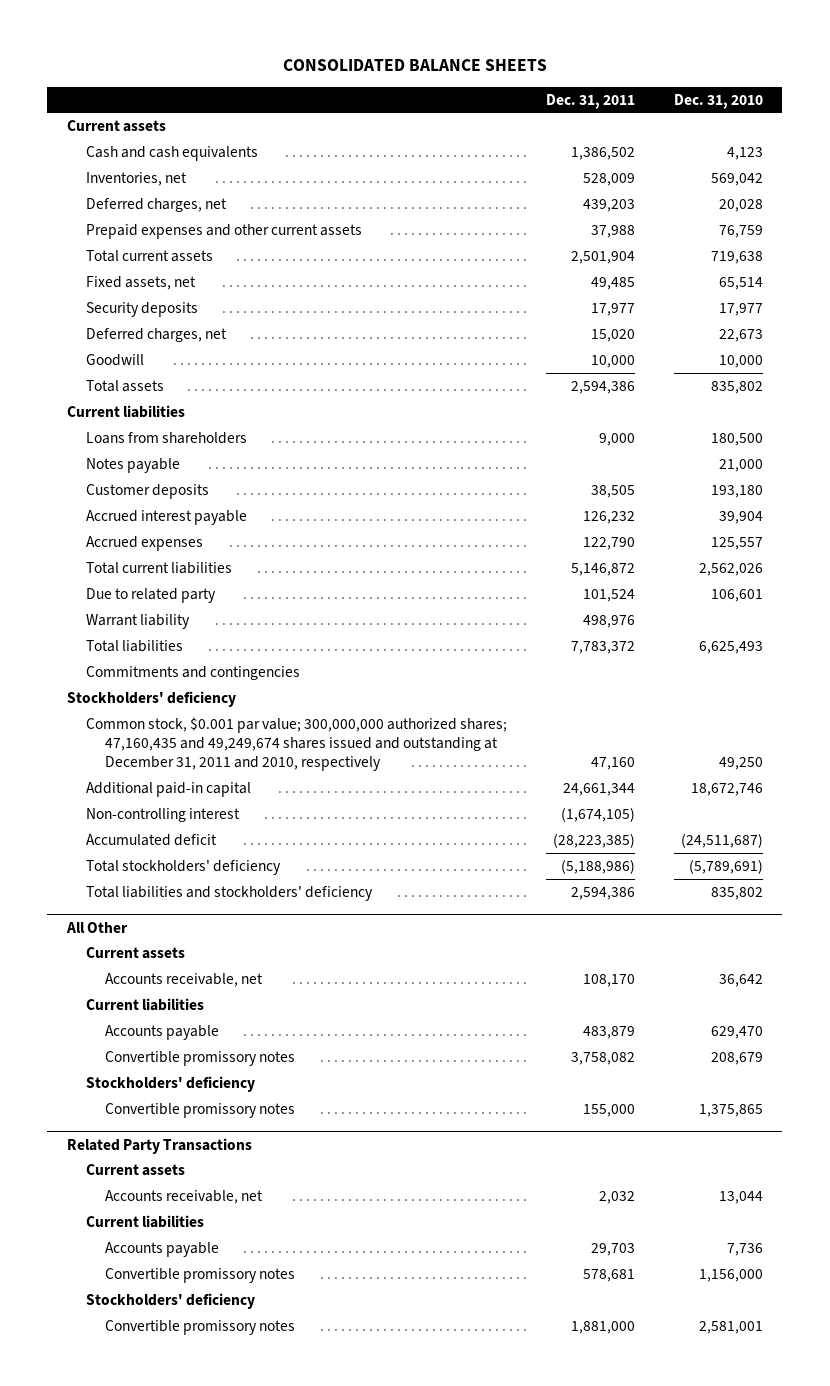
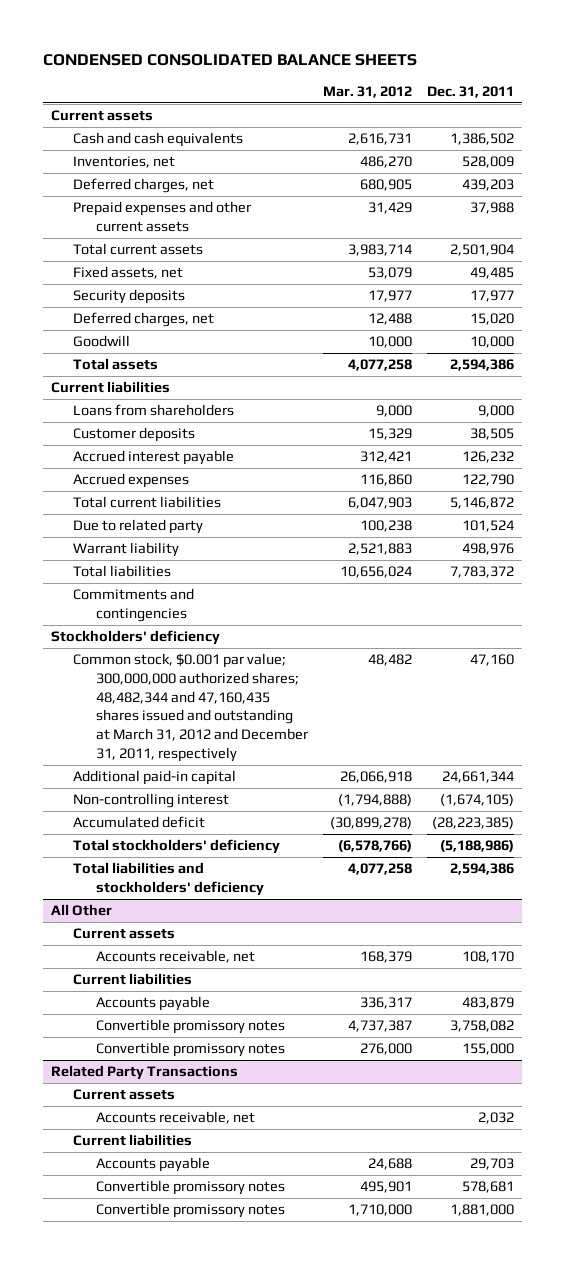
- CONSOLIDATED BALANCE SHEETS
+ CONDENSED CONSOLIDATED BALANCE SHEETS
- | Dec. 31, 2011 | Dec. 31, 2010
+ | Mar. 31, 2012 | Dec. 31, 2011
- Notes payable | | 21,000
- Common stock, $0.001 par value; 300,000,000 authorized shares; 47,160,435 and 49,249,674 shares issued and outstanding at December 31, 2011 and 2010, respectively | 47,160 | 49,250
+ Common stock, $0.001 par value; 300,000,000 authorized shares; 48,482,344 and 47,160,435 shares issued and outstanding at March 31, 2012 and December 31, 2011, respectively | 48,482 | 47,160
@ All Other
- Stockholders' deficiency
@ Related Party Transactions
- Stockholders' deficiency

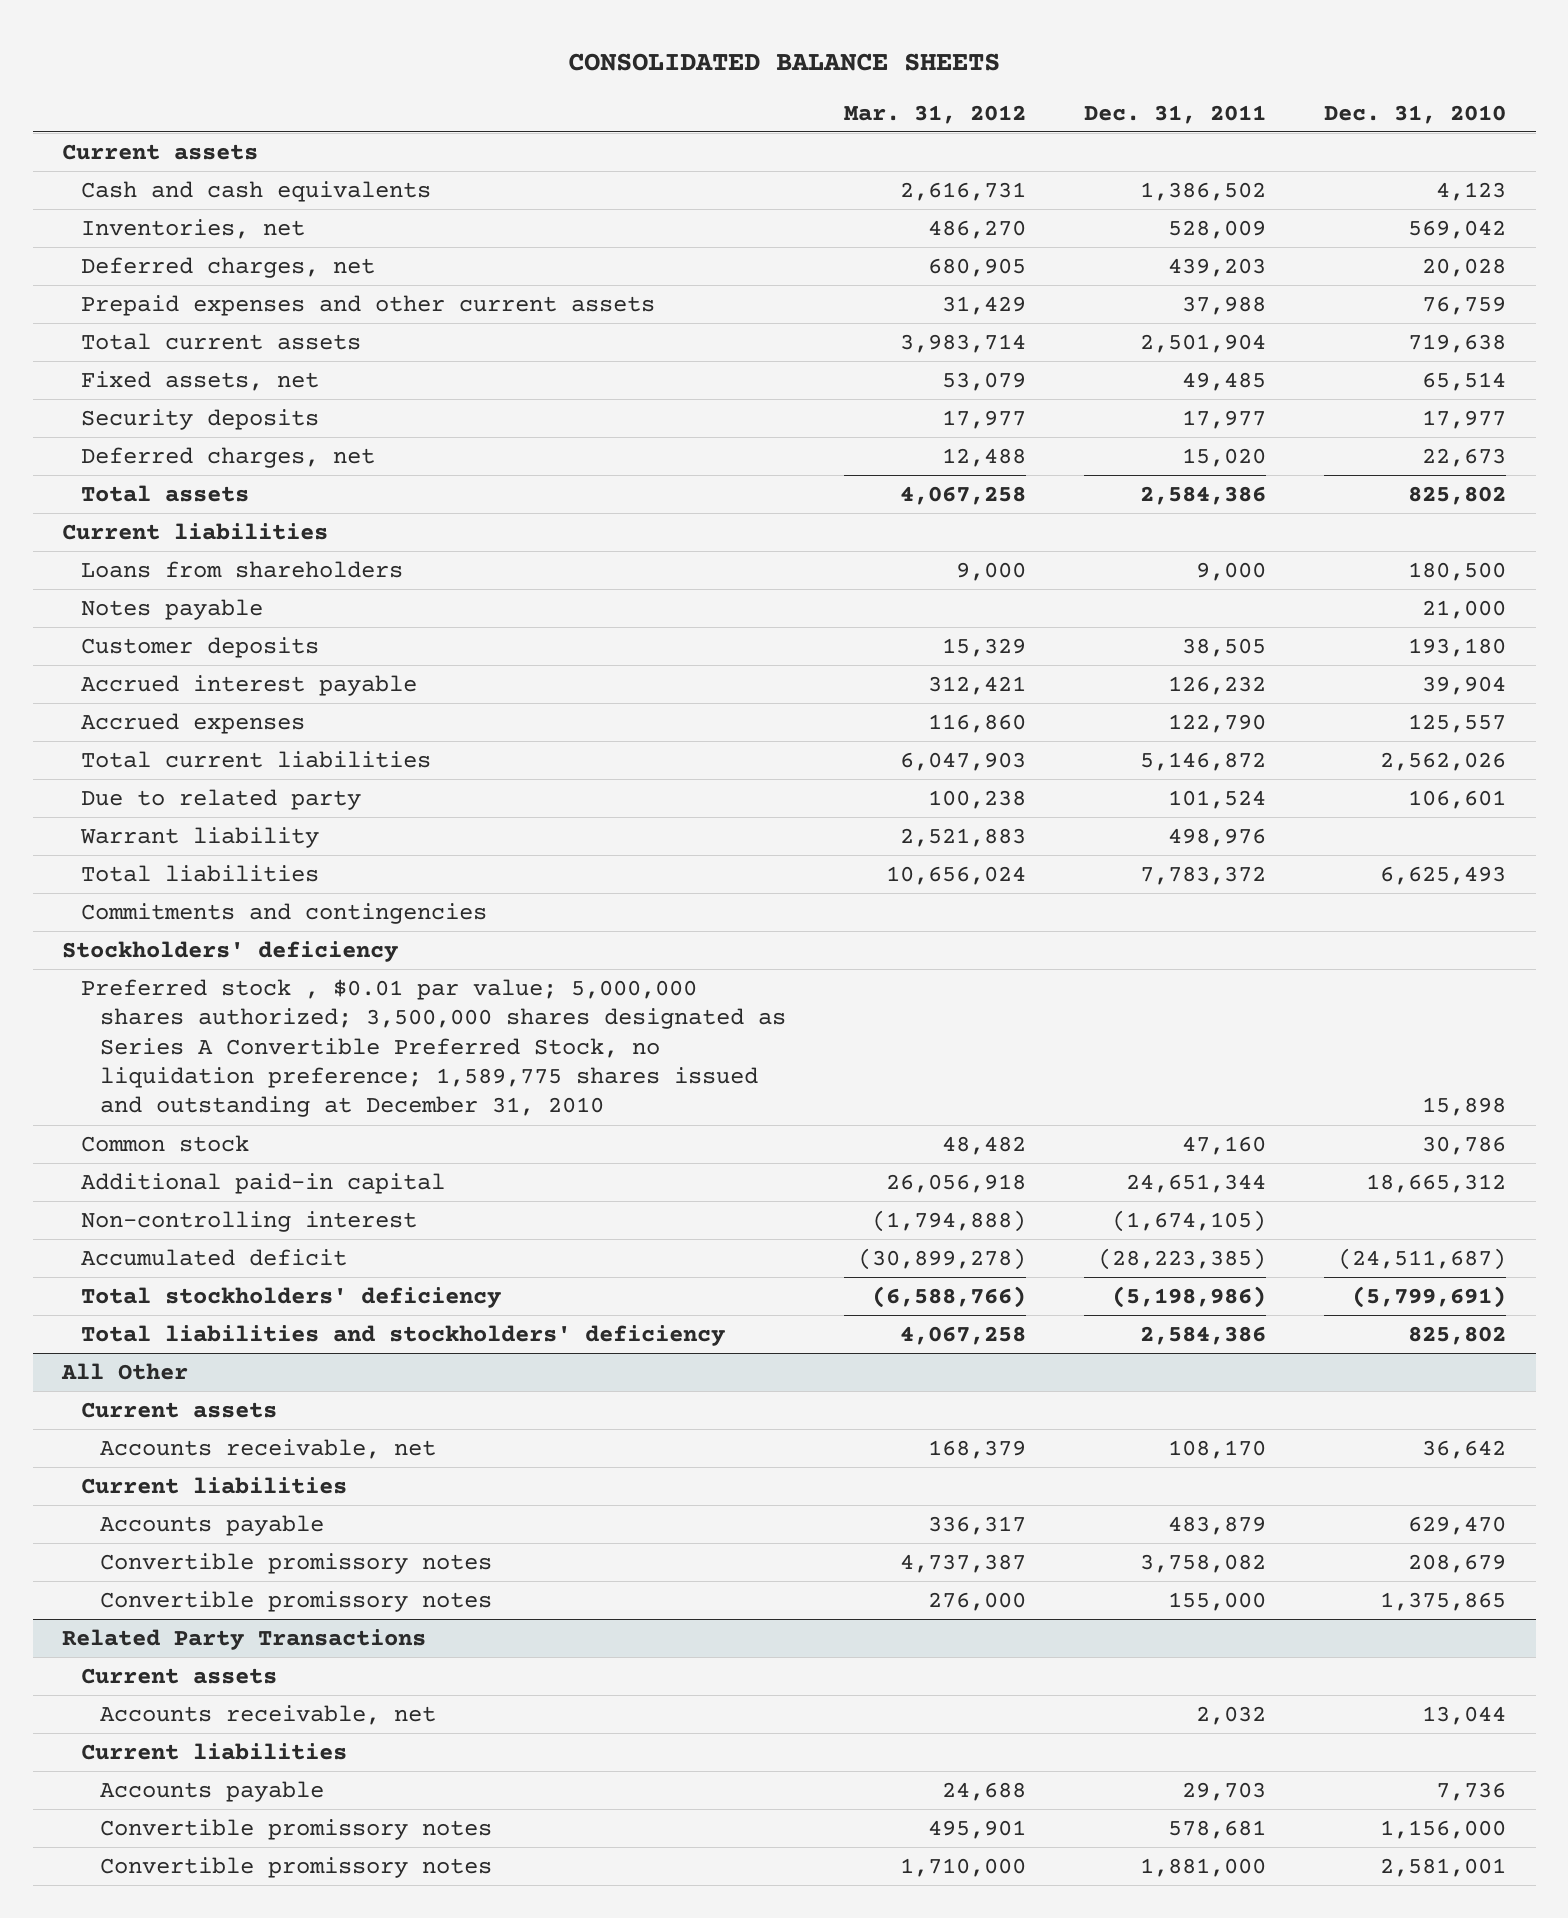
- CONDENSED CONSOLIDATED BALANCE SHEETS
+ CONSOLIDATED BALANCE SHEETS
- | Mar. 31, 2012 | Dec. 31, 2011
+ | Mar. 31, 2012 | Dec. 31, 2011 | Dec. 31, 2010
- Goodwill | 10,000 | 10,000
- Total assets | 4,077,258 | 2,594,386
+ Total assets | 4,067,258 | 2,584,386 | 825,802
+ Notes payable | | | 21,000
- Common stock, $0.001 par value; 300,000,000 authorized shares; 48,482,344 and 47,160,435 shares issued and outstanding at March 31, 2012 and December 31, 2011, respectively | 48,482 | 47,160
- Additional paid-in capital | 26,066,918 | 24,661,344
+ Preferred stock , $0.01 par value; 5,000,000 shares authorized; 3,500,000 shares designated as Series A Convertible Preferred Stock, no liquidation preference; 1,589,775 shares issued and outstanding at December 31, 2010 | | | 15,898
+ Common stock | 48,482 | 47,160 | 30,786
+ Additional paid-in capital | 26,056,918 | 24,651,344 | 18,665,312
- Total stockholders' deficiency | (6,578,766) | (5,188,986)
- Total liabilities and stockholders' deficiency | 4,077,258 | 2,594,386
+ Total stockholders' deficiency | (6,588,766) | (5,198,986) | (5,799,691)
+ Total liabilities and stockholders' deficiency | 4,067,258 | 2,584,386 | 825,802

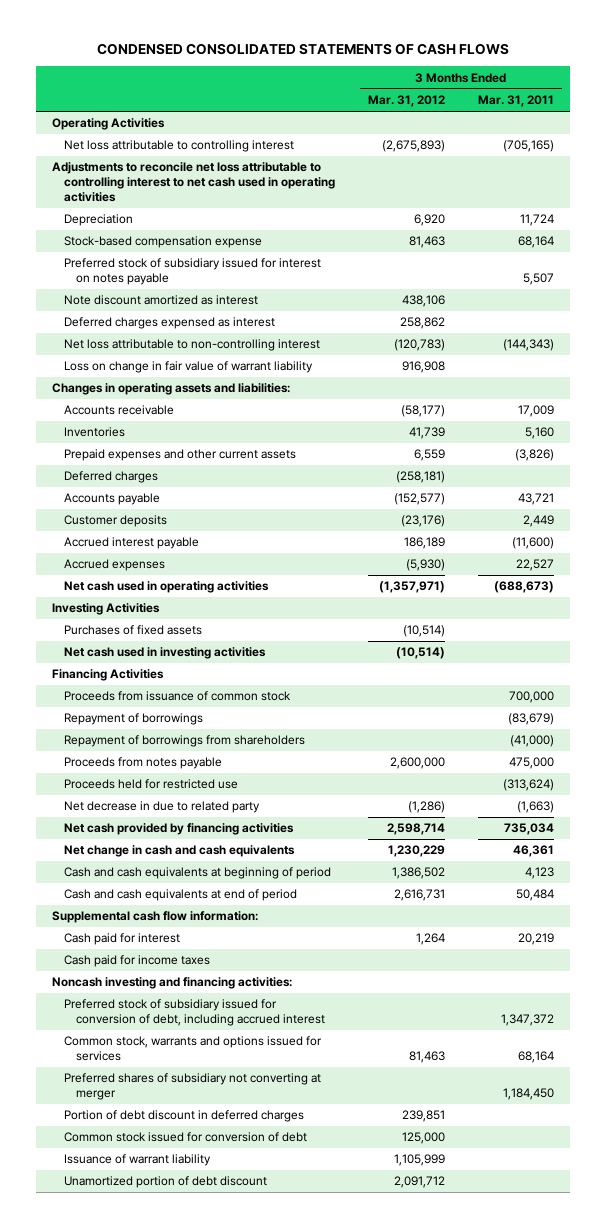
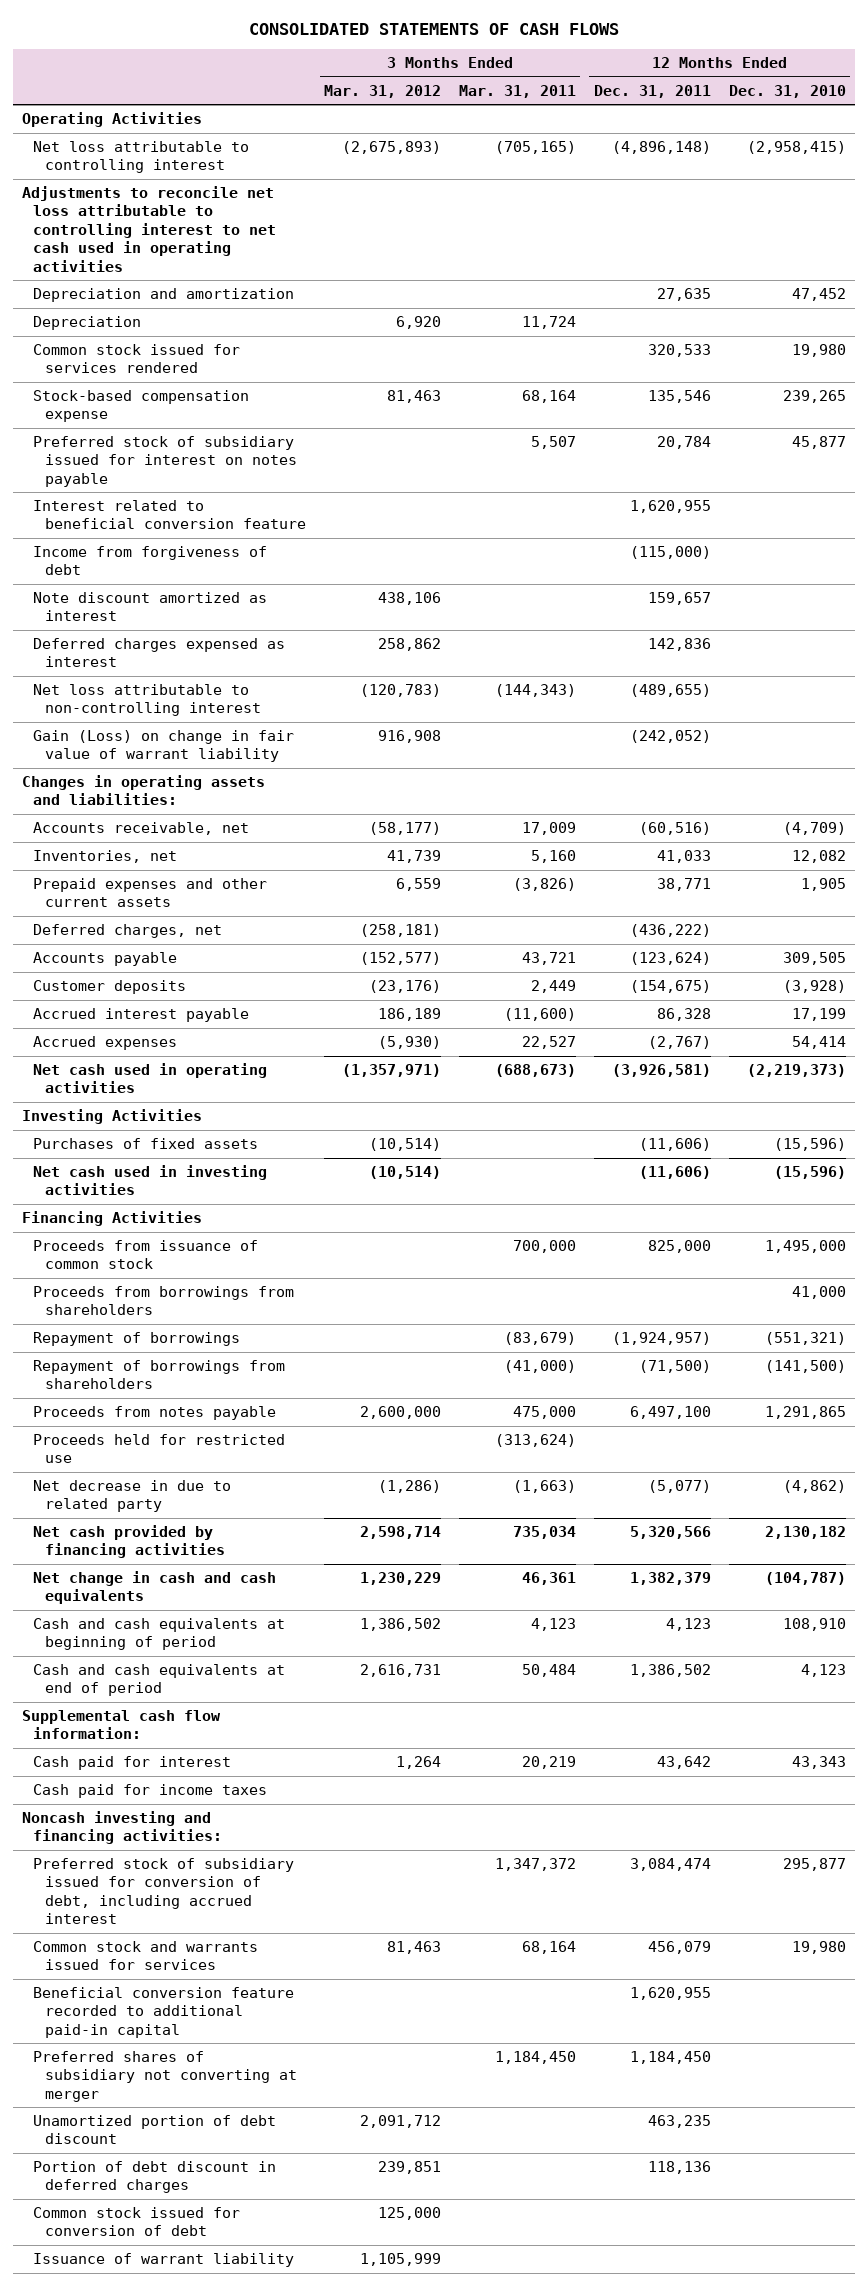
- CONDENSED CONSOLIDATED STATEMENTS OF CASH FLOWS
+ CONSOLIDATED STATEMENTS OF CASH FLOWS
- | 3 Months Ended Mar. 31, 2012 | 3 Months Ended Mar. 31, 2011
+ | 3 Months Ended Mar. 31, 2012 | 3 Months Ended Mar. 31, 2011 | 12 Months Ended Dec. 31, 2011 | 12 Months Ended Dec. 31, 2010
+ Depreciation and amortization | | | 27,635 | 47,452
+ Common stock issued for services rendered | | | 320,533 | 19,980
+ Interest related to beneficial conversion feature | | | 1,620,955 |
+ Income from forgiveness of debt | | | (115,000) |
- Loss on change in fair value of warrant liability | 916,908 |
+ Gain (Loss) on change in fair value of warrant liability | 916,908 | | (242,052) |
- Accounts receivable | (58,177) | 17,009
- Inventories | 41,739 | 5,160
+ Accounts receivable, net | (58,177) | 17,009 | (60,516) | (4,709)
+ Inventories, net | 41,739 | 5,160 | 41,033 | 12,082
- Deferred charges | (258,181) |
+ Deferred charges, net | (258,181) | | (436,222) |
+ Proceeds from borrowings from shareholders | | | | 41,000
- Common stock, warrants and options issued for services | 81,463 | 68,164
+ Common stock and warrants issued for services | 81,463 | 68,164 | 456,079 | 19,980
+ Beneficial conversion feature recorded to additional paid-in capital | | | 1,620,955 |
moved up: Unamortized portion of debt discount | 2,091,712 | | 463,235 |

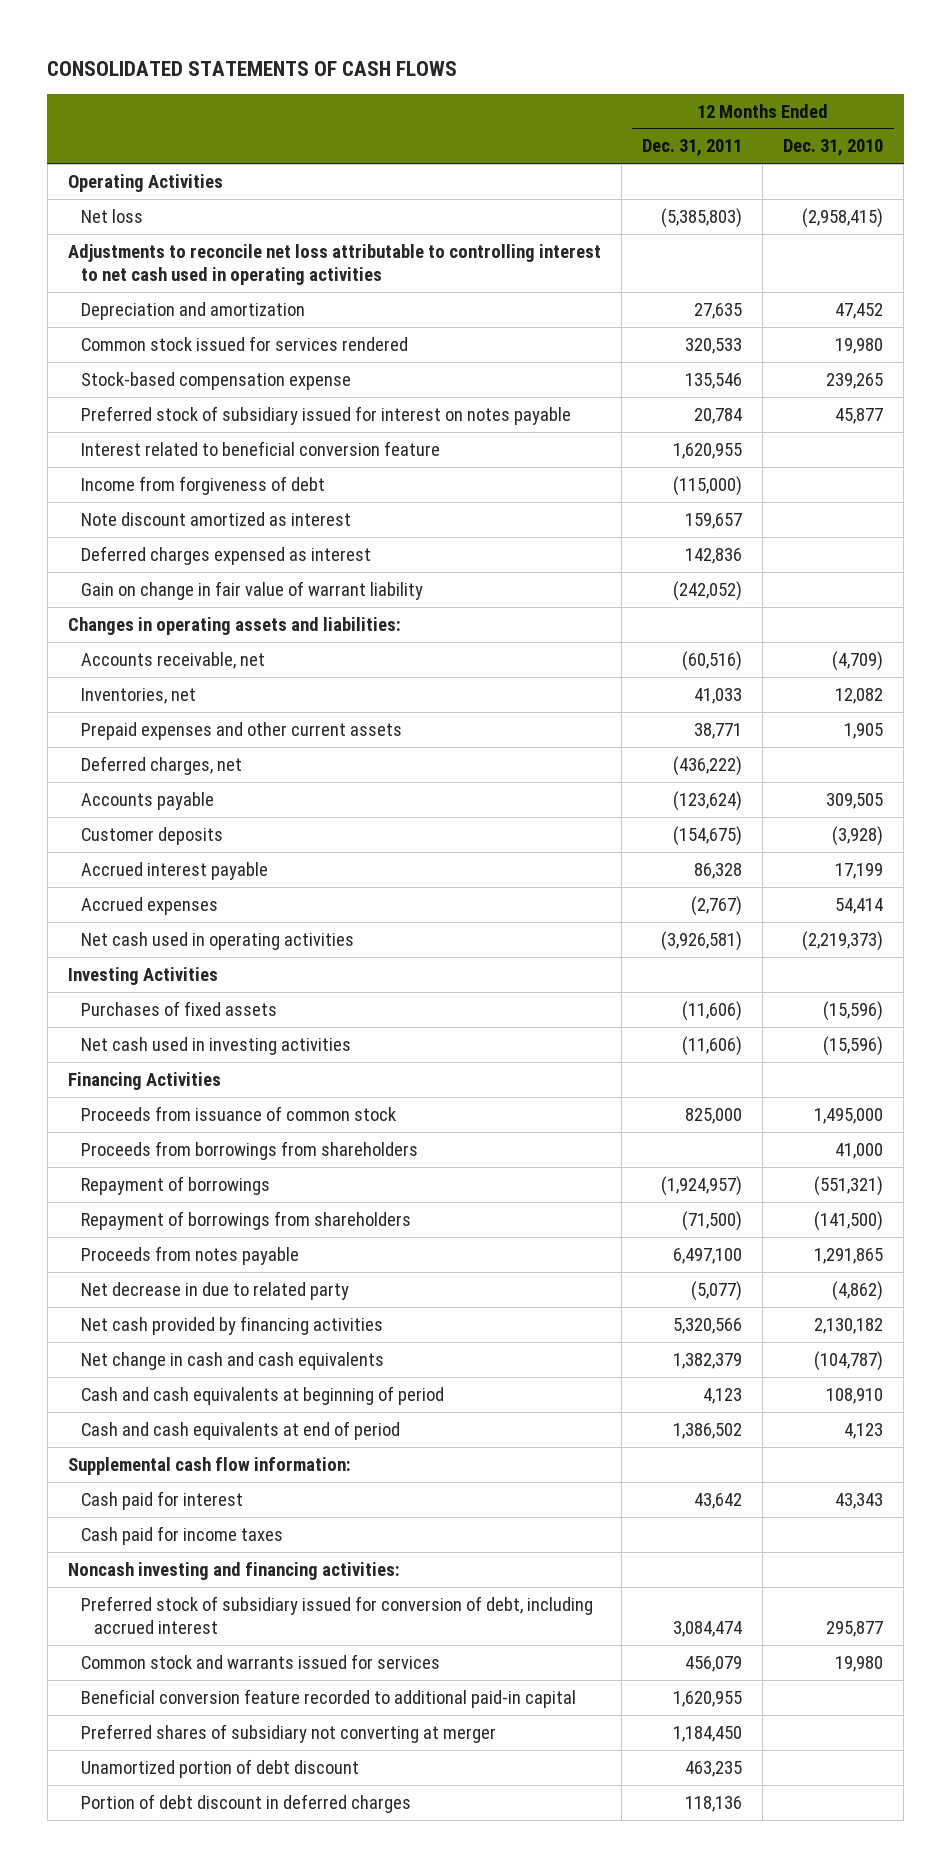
- | 3 Months Ended Mar. 31, 2012 | 3 Months Ended Mar. 31, 2011 | 12 Months Ended Dec. 31, 2011 | 12 Months Ended Dec. 31, 2010
+ | 12 Months Ended Dec. 31, 2011 | 12 Months Ended Dec. 31, 2010
- Net loss attributable to controlling interest | (2,675,893) | (705,165) | (4,896,148) | (2,958,415)
+ Net loss | (5,385,803) | (2,958,415)
- Depreciation | 6,920 | 11,724 | |
- Net loss attributable to non-controlling interest | (120,783) | (144,343) | (489,655) |
- Gain (Loss) on change in fair value of warrant liability | 916,908 | | (242,052) |
+ Gain on change in fair value of warrant liability | (242,052) |
- Proceeds held for restricted use | | (313,624) | |
- Common stock issued for conversion of debt | 125,000 | | |
- Issuance of warrant liability | 1,105,999 | | |

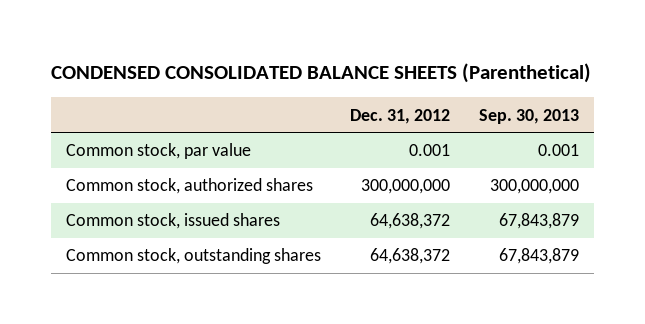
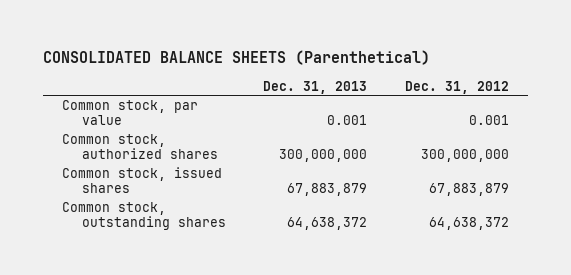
- CONDENSED CONSOLIDATED BALANCE SHEETS (Parenthetical)
+ CONSOLIDATED BALANCE SHEETS (Parenthetical)
- | Dec. 31, 2012 | Sep. 30, 2013
+ | Dec. 31, 2013 | Dec. 31, 2012
- Common stock, issued shares | 64,638,372 | 67,843,879
+ Common stock, issued shares | 67,883,879 | 67,883,879

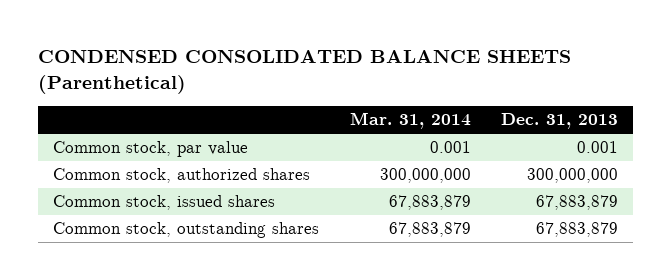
- CONSOLIDATED BALANCE SHEETS (Parenthetical)
+ CONDENSED CONSOLIDATED BALANCE SHEETS (Parenthetical)
- | Dec. 31, 2013 | Dec. 31, 2012
+ | Mar. 31, 2014 | Dec. 31, 2013
- Common stock, outstanding shares | 64,638,372 | 64,638,372
+ Common stock, outstanding shares | 67,883,879 | 67,883,879

